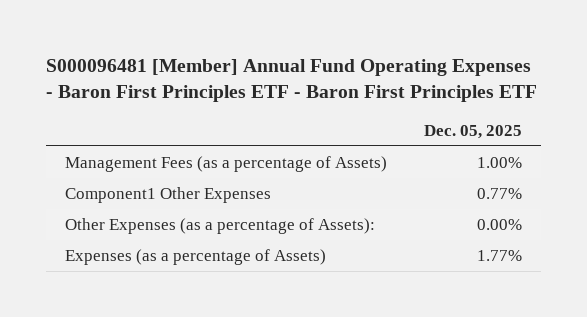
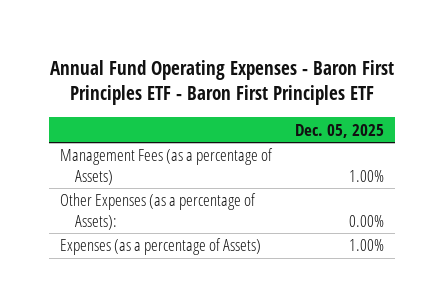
- S000096481 [Member] Annual Fund Operating Expenses - Baron First Principles ETF - Baron First Principles ETF
+ Annual Fund Operating Expenses - Baron First Principles ETF - Baron First Principles ETF
- Component1 Other Expenses | 0.77%
- Expenses (as a percentage of Assets) | 1.77%
+ Expenses (as a percentage of Assets) | 1.00%

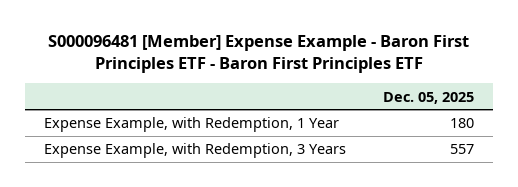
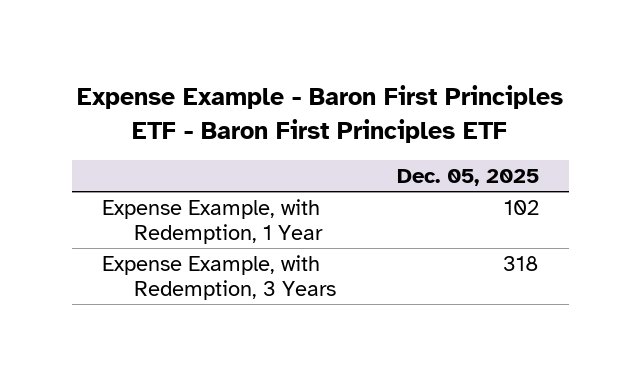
- S000096481 [Member] Expense Example - Baron First Principles ETF - Baron First Principles ETF
+ Expense Example - Baron First Principles ETF - Baron First Principles ETF
- Expense Example, with Redemption, 1 Year | 180
- Expense Example, with Redemption, 3 Years | 557
+ Expense Example, with Redemption, 1 Year | 102
+ Expense Example, with Redemption, 3 Years | 318

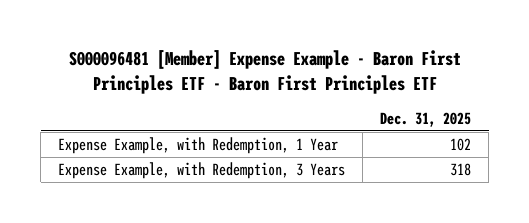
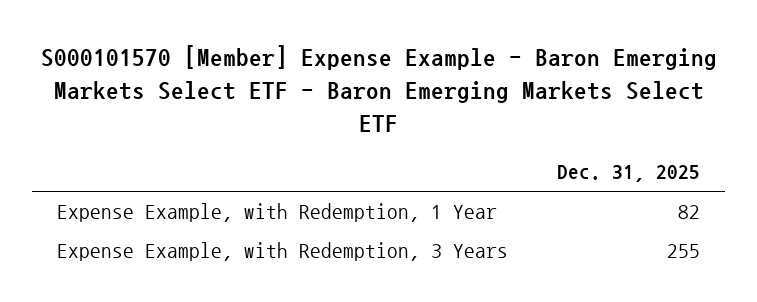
- S000096481 [Member] Expense Example - Baron First Principles ETF - Baron First Principles ETF
+ S000101570 [Member] Expense Example - Baron Emerging Markets Select ETF - Baron Emerging Markets Select ETF
- Expense Example, with Redemption, 1 Year | 102
- Expense Example, with Redemption, 3 Years | 318
+ Expense Example, with Redemption, 1 Year | 82
+ Expense Example, with Redemption, 3 Years | 255

